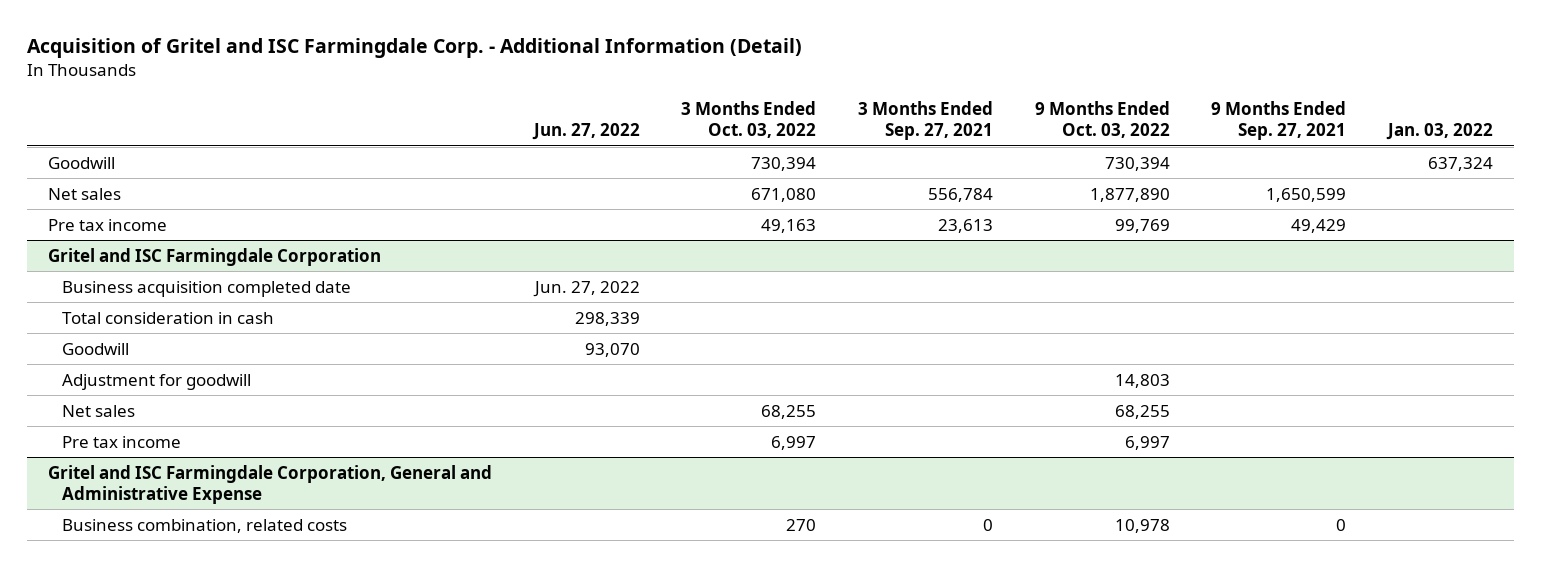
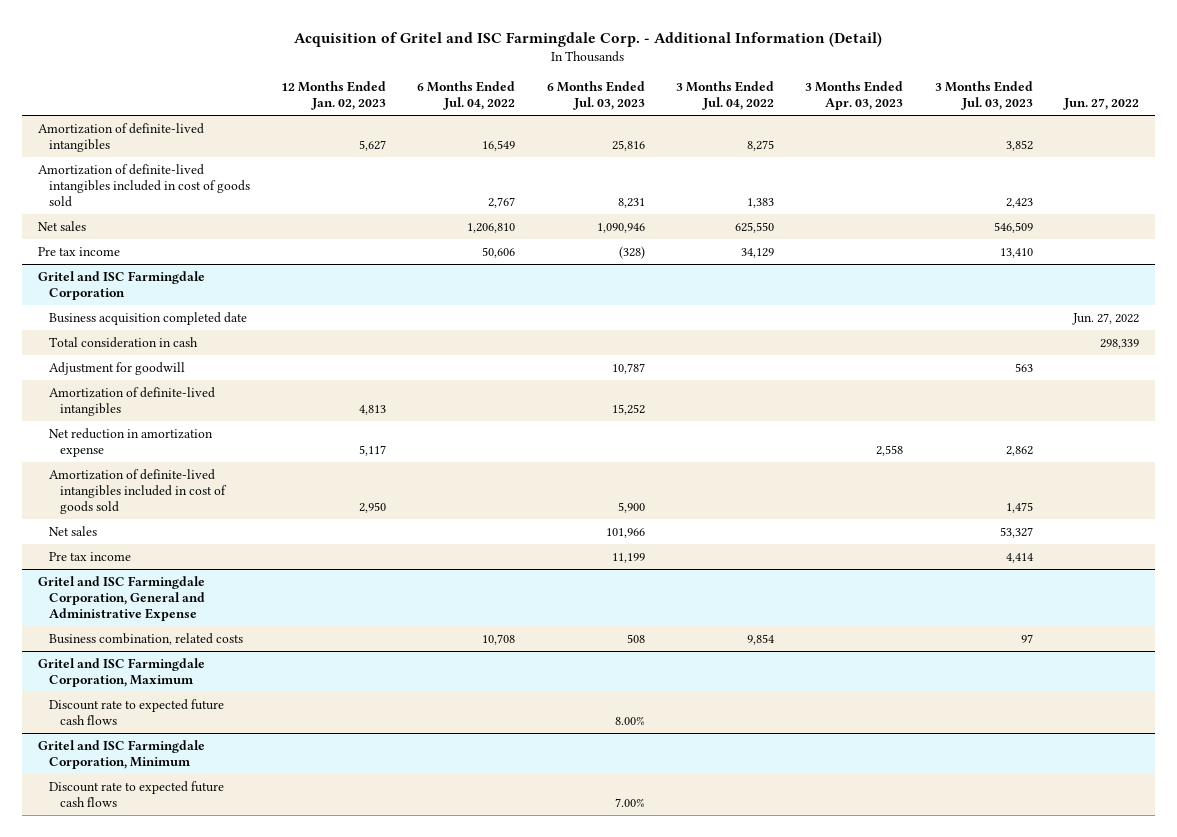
- | Jun. 27, 2022 | 3 Months Ended Oct. 03, 2022 | 3 Months Ended Sep. 27, 2021 | 9 Months Ended Oct. 03, 2022 | 9 Months Ended Sep. 27, 2021 | Jan. 03, 2022
+ | 12 Months Ended Jan. 02, 2023 | 6 Months Ended Jul. 04, 2022 | 6 Months Ended Jul. 03, 2023 | 3 Months Ended Jul. 04, 2022 | 3 Months Ended Apr. 03, 2023 | 3 Months Ended Jul. 03, 2023 | Jun. 27, 2022
- Goodwill | | 730,394 | | 730,394 | | 637,324
+ Amortization of definite-lived intangibles | 5,627 | 16,549 | 25,816 | 8,275 | | 3,852 |
+ Amortization of definite-lived intangibles included in cost of goods sold | | 2,767 | 8,231 | 1,383 | | 2,423 |
@ Gritel and ISC Farmingdale Corporation
- Goodwill | 93,070 | | | | |
+ Amortization of definite-lived intangibles | 4,813 | | 15,252 | | | |
+ Net reduction in amortization expense | 5,117 | | | | 2,558 | 2,862 |
+ Amortization of definite-lived intangibles included in cost of goods sold | 2,950 | | 5,900 | | | 1,475 |
+ Gritel and ISC Farmingdale Corporation, Maximum
+ Discount rate to expected future cash flows | | | 8.00% | | | |
+ Gritel and ISC Farmingdale Corporation, Minimum
+ Discount rate to expected future cash flows | | | 7.00% | | | |

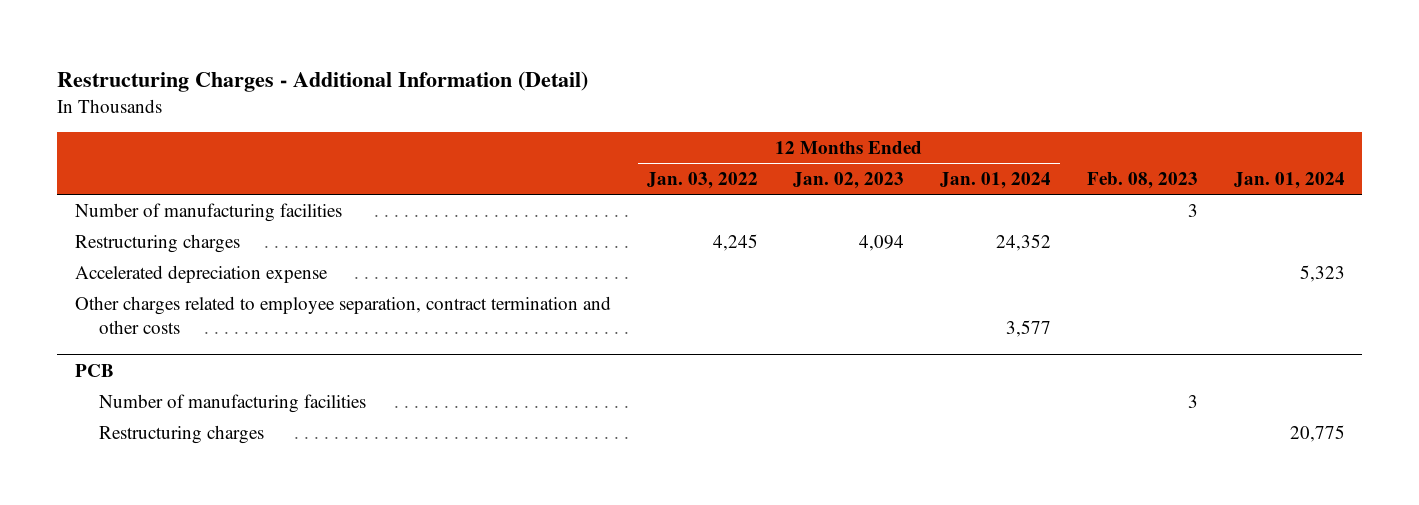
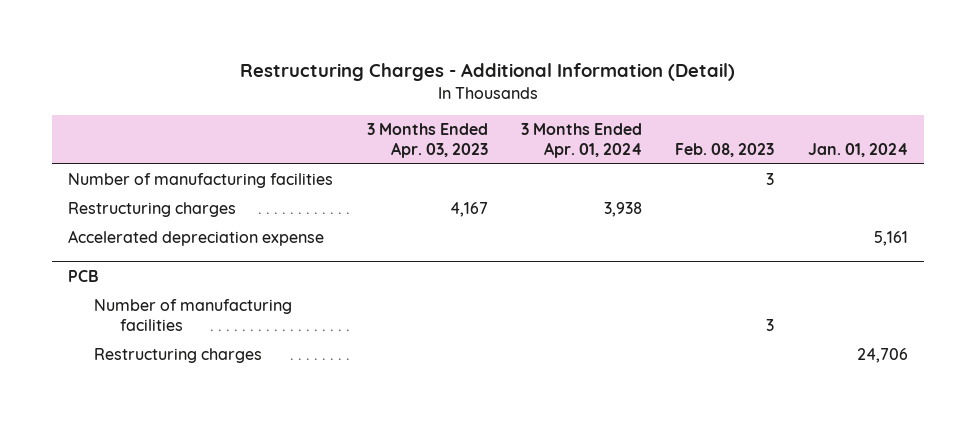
- | 12 Months Ended Jan. 03, 2022 | 12 Months Ended Jan. 02, 2023 | 12 Months Ended Jan. 01, 2024 | Feb. 08, 2023 | Jan. 01, 2024
+ | 3 Months Ended Apr. 03, 2023 | 3 Months Ended Apr. 01, 2024 | Feb. 08, 2023 | Jan. 01, 2024
- Accelerated depreciation expense | | | | | 5,323
- Other charges related to employee separation, contract termination and other costs | | | 3,577 | |
+ Accelerated depreciation expense | | | | 5,161
@ PCB
- Restructuring charges | | | | | 20,775
+ Restructuring charges | | | | 24,706

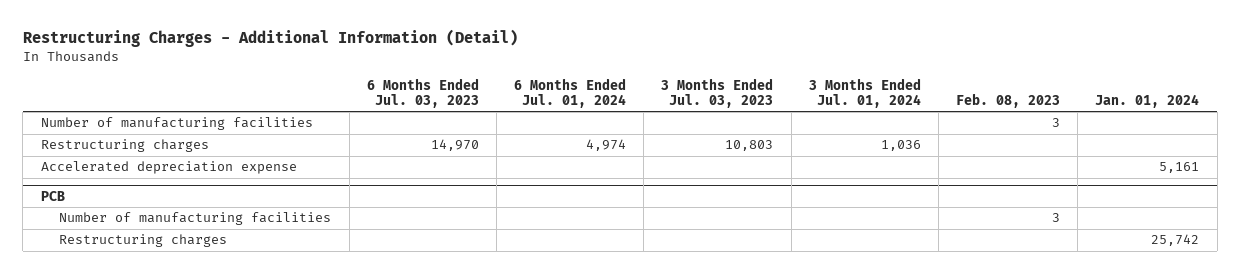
- | 3 Months Ended Apr. 03, 2023 | 3 Months Ended Apr. 01, 2024 | Feb. 08, 2023 | Jan. 01, 2024
+ | 6 Months Ended Jul. 03, 2023 | 6 Months Ended Jul. 01, 2024 | 3 Months Ended Jul. 03, 2023 | 3 Months Ended Jul. 01, 2024 | Feb. 08, 2023 | Jan. 01, 2024
@ PCB
- Restructuring charges | | | | 24,706
+ Restructuring charges | | | | | | 25,742

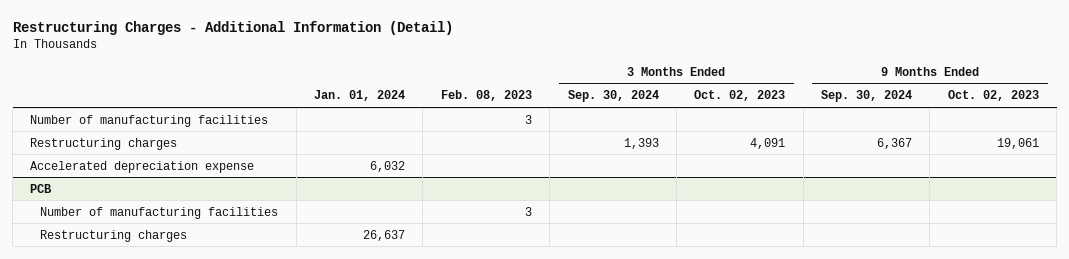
- | 6 Months Ended Jul. 03, 2023 | 6 Months Ended Jul. 01, 2024 | 3 Months Ended Jul. 03, 2023 | 3 Months Ended Jul. 01, 2024 | Feb. 08, 2023 | Jan. 01, 2024
+ | Jan. 01, 2024 | Feb. 08, 2023 | 3 Months Ended Sep. 30, 2024 | 3 Months Ended Oct. 02, 2023 | 9 Months Ended Sep. 30, 2024 | 9 Months Ended Oct. 02, 2023
- Accelerated depreciation expense | | | | | | 5,161
+ Accelerated depreciation expense | 6,032 | | | | |
@ PCB
- Restructuring charges | | | | | | 25,742
+ Restructuring charges | 26,637 | | | | |

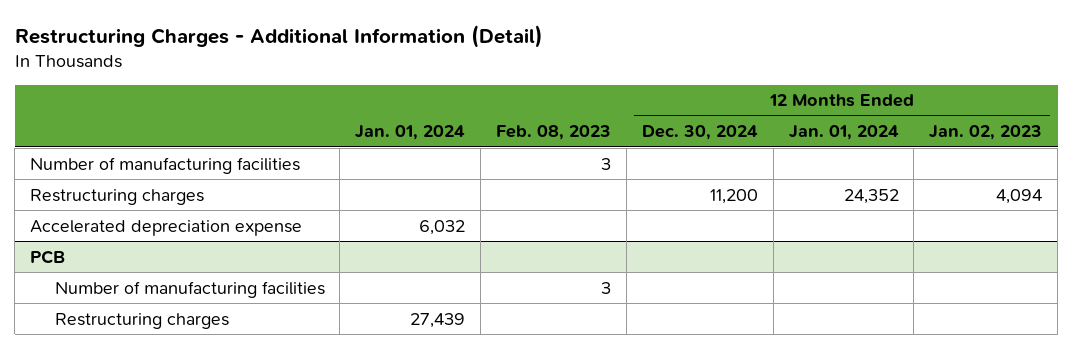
- | Jan. 01, 2024 | Feb. 08, 2023 | 3 Months Ended Sep. 30, 2024 | 3 Months Ended Oct. 02, 2023 | 9 Months Ended Sep. 30, 2024 | 9 Months Ended Oct. 02, 2023
+ | Jan. 01, 2024 | Feb. 08, 2023 | 12 Months Ended Dec. 30, 2024 | 12 Months Ended Jan. 01, 2024 | 12 Months Ended Jan. 02, 2023
@ PCB
- Restructuring charges | 26,637 | | | | |
+ Restructuring charges | 27,439 | | | |

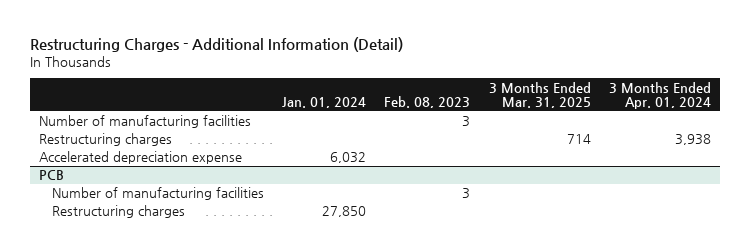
- | Jan. 01, 2024 | Feb. 08, 2023 | 12 Months Ended Dec. 30, 2024 | 12 Months Ended Jan. 01, 2024 | 12 Months Ended Jan. 02, 2023
+ | Jan. 01, 2024 | Feb. 08, 2023 | 3 Months Ended Mar. 31, 2025 | 3 Months Ended Apr. 01, 2024
@ PCB
- Restructuring charges | 27,439 | | | |
+ Restructuring charges | 27,850 | | |

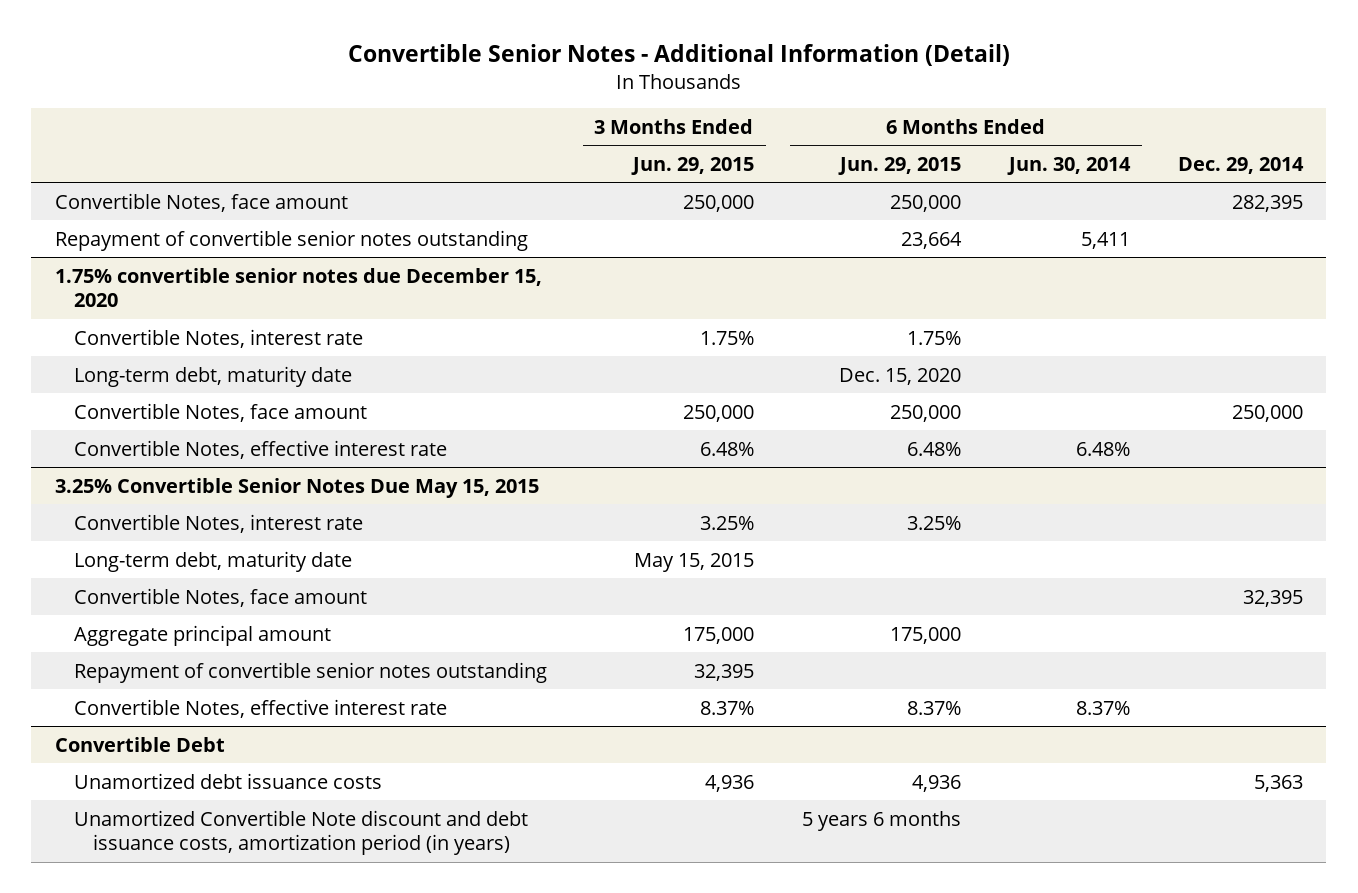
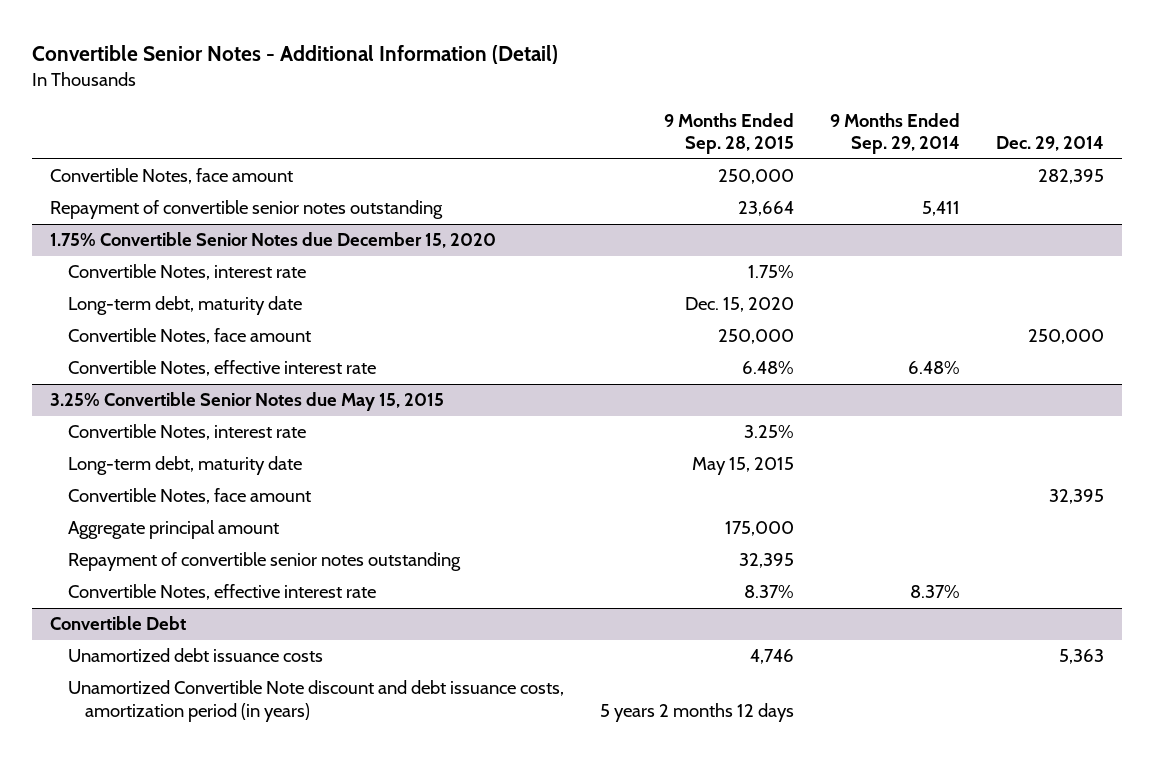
- | 3 Months Ended Jun. 29, 2015 | 6 Months Ended Jun. 29, 2015 | 6 Months Ended Jun. 30, 2014 | Dec. 29, 2014
+ | 9 Months Ended Sep. 28, 2015 | 9 Months Ended Sep. 29, 2014 | Dec. 29, 2014
- 1.75% convertible senior notes due December 15, 2020
+ 1.75% Convertible Senior Notes due December 15, 2020
- 3.25% Convertible Senior Notes Due May 15, 2015
+ 3.25% Convertible Senior Notes due May 15, 2015

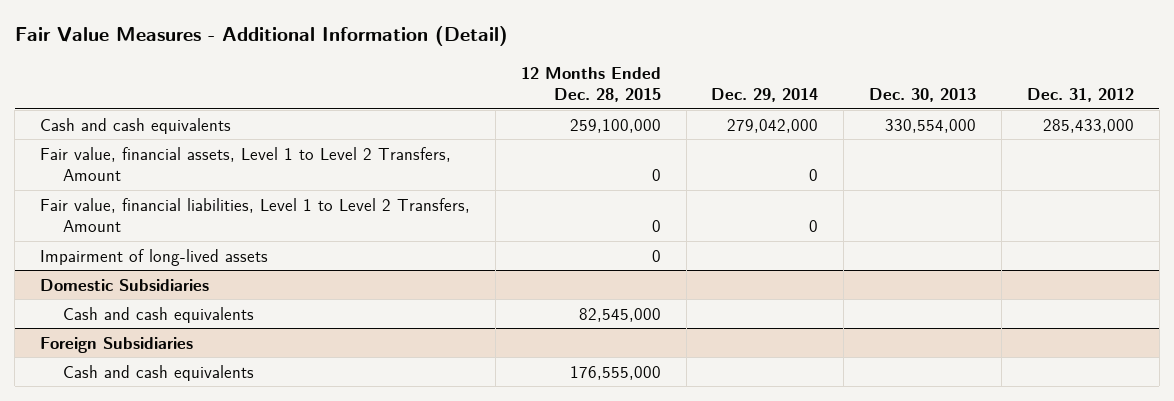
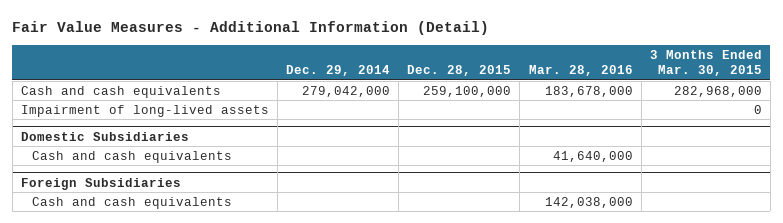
- | 12 Months Ended Dec. 28, 2015 | Dec. 29, 2014 | Dec. 30, 2013 | Dec. 31, 2012
+ | Dec. 29, 2014 | Dec. 28, 2015 | Mar. 28, 2016 | 3 Months Ended Mar. 30, 2015
- Fair value, financial assets, Level 1 to Level 2 Transfers, Amount | 0 | 0 | |
- Fair value, financial liabilities, Level 1 to Level 2 Transfers, Amount | 0 | 0 | |

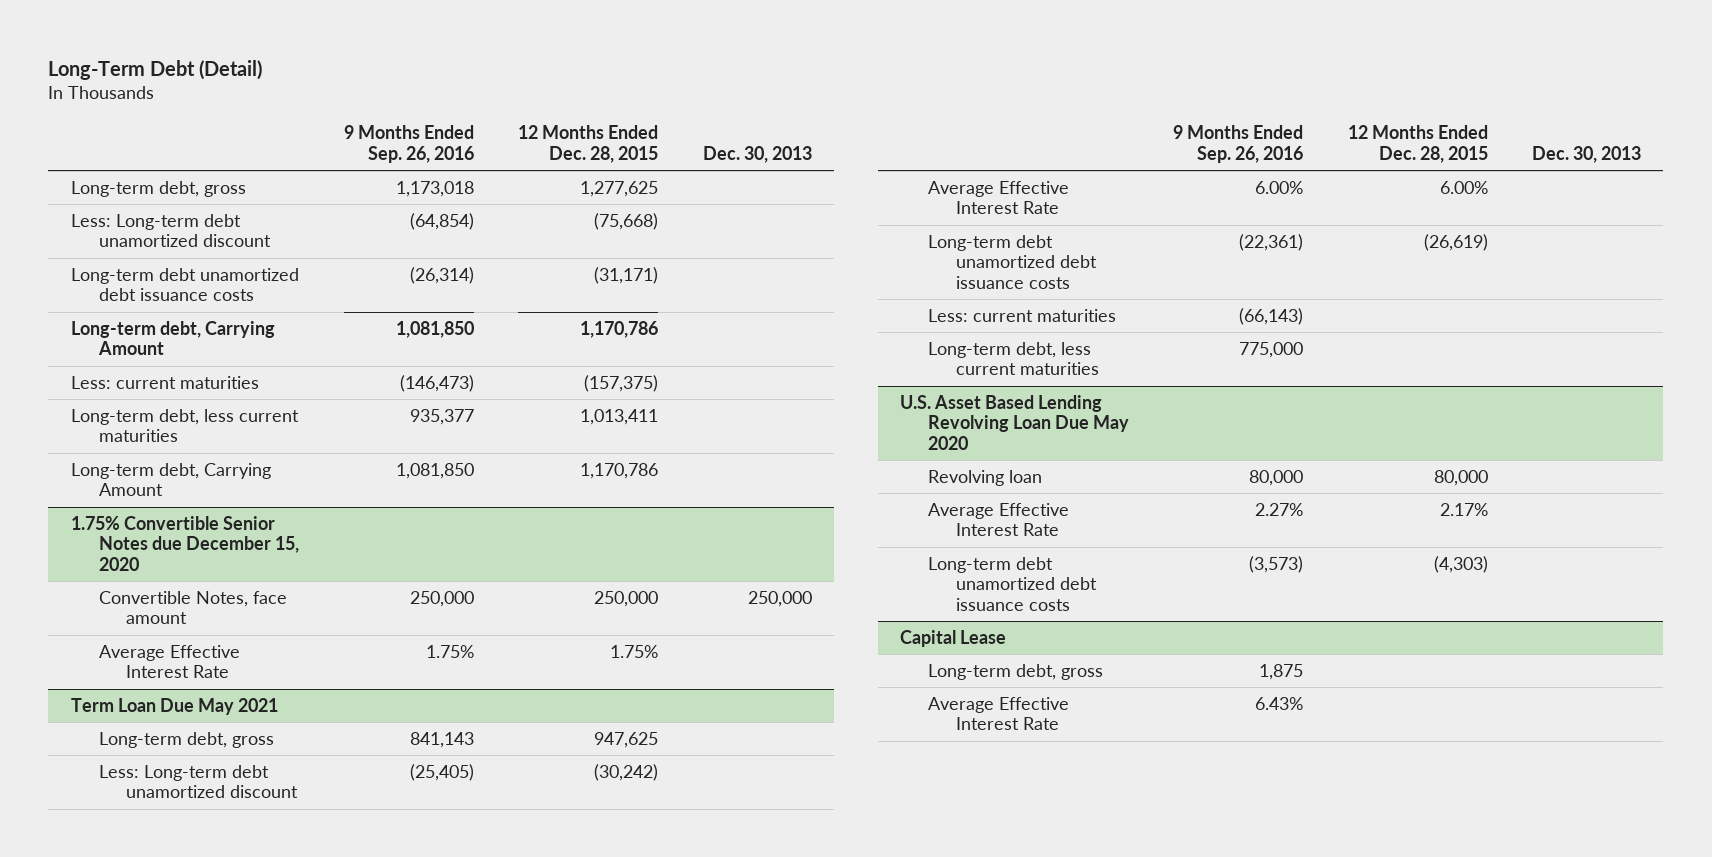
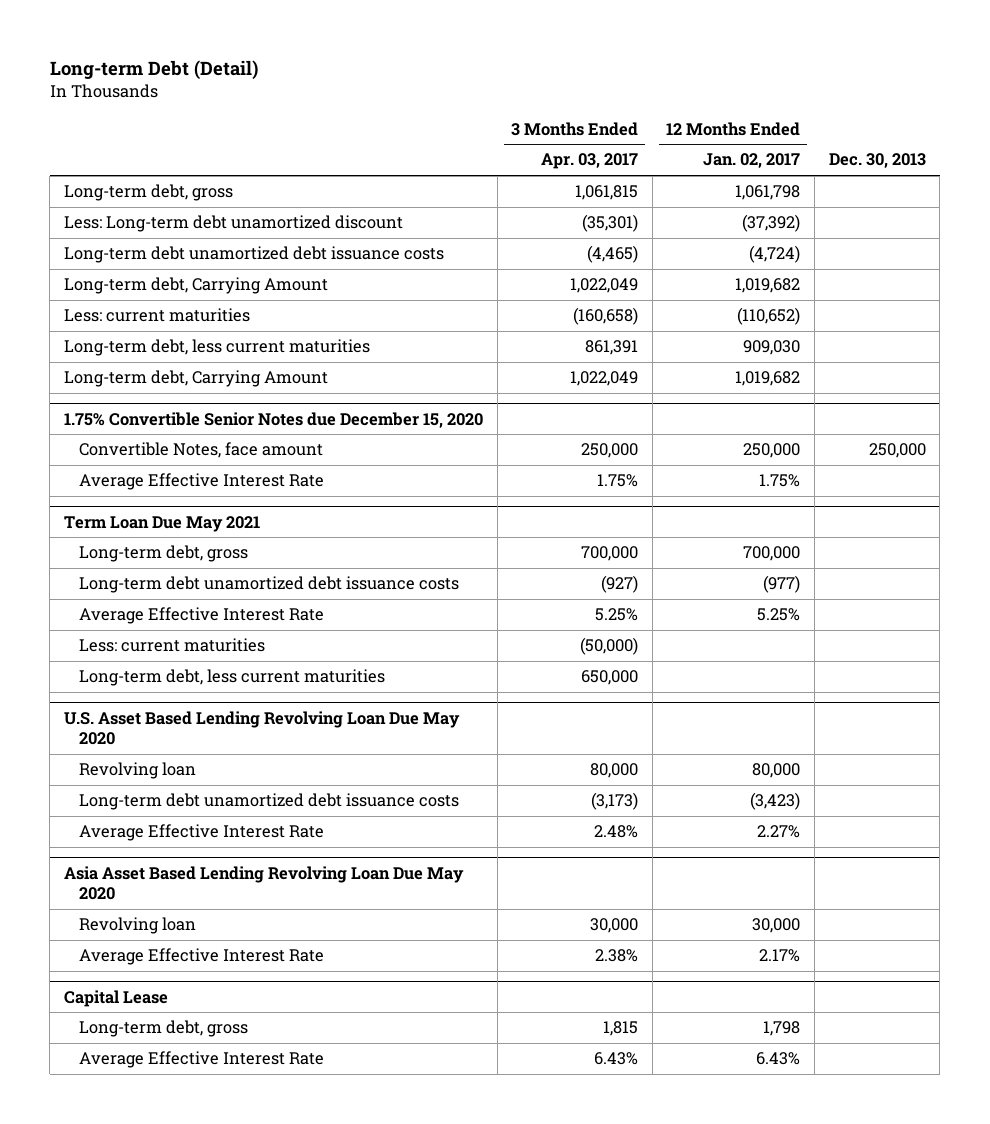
- Long-Term Debt (Detail)
+ Long-term Debt (Detail)
- | 9 Months Ended Sep. 26, 2016 | 12 Months Ended Dec. 28, 2015 | Dec. 30, 2013
+ | 3 Months Ended Apr. 03, 2017 | 12 Months Ended Jan. 02, 2017 | Dec. 30, 2013
@ Term Loan Due May 2021
- Less: Long-term debt unamortized discount | (25,405) | (30,242) |
moved down: Average Effective Interest Rate | 5.25% | 5.25% |
@ U.S. Asset Based Lending Revolving Loan Due May 2020
moved down: Average Effective Interest Rate | 2.48% | 2.27% |
+ Asia Asset Based Lending Revolving Loan Due May 2020
+ Revolving loan | 30,000 | 30,000 |
+ Average Effective Interest Rate | 2.38% | 2.17% |

